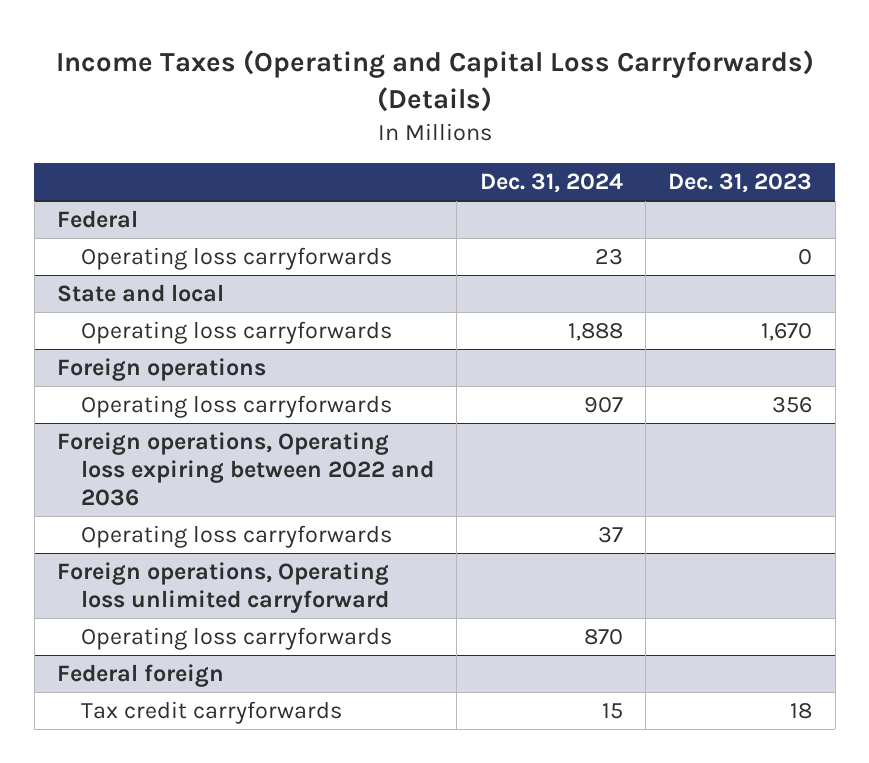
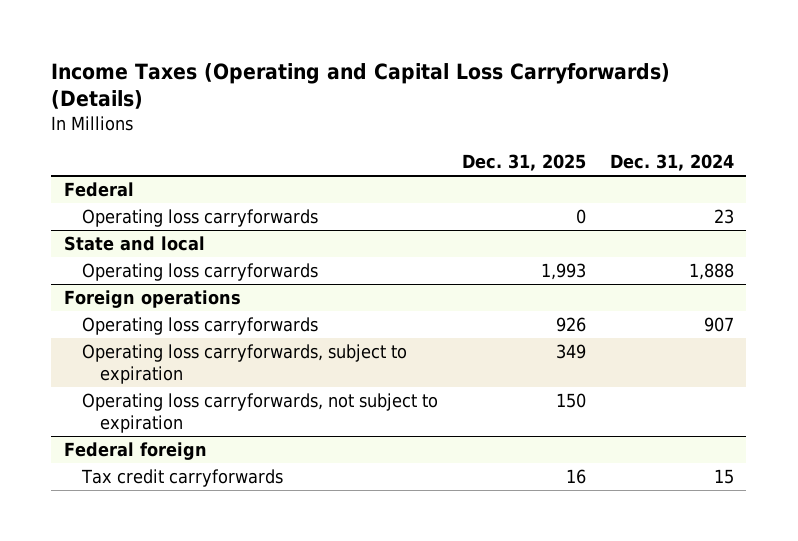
- | Dec. 31, 2024 | Dec. 31, 2023
+ | Dec. 31, 2025 | Dec. 31, 2024
- Foreign operations, Operating loss expiring between 2022 and 2036
- Operating loss carryforwards | 37 |
- Foreign operations, Operating loss unlimited carryforward
- Operating loss carryforwards | 870 |
@ Foreign operations
+ Operating loss carryforwards, subject to expiration | 349 |
+ Operating loss carryforwards, not subject to expiration | 150 |

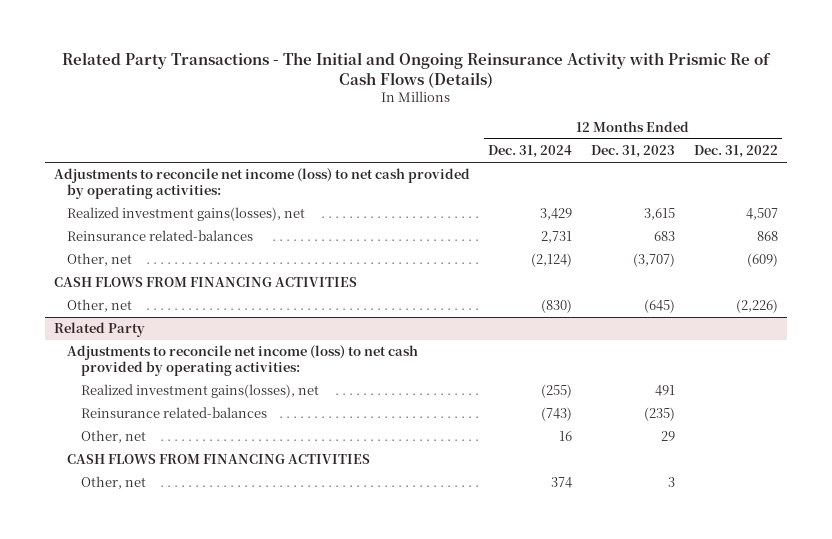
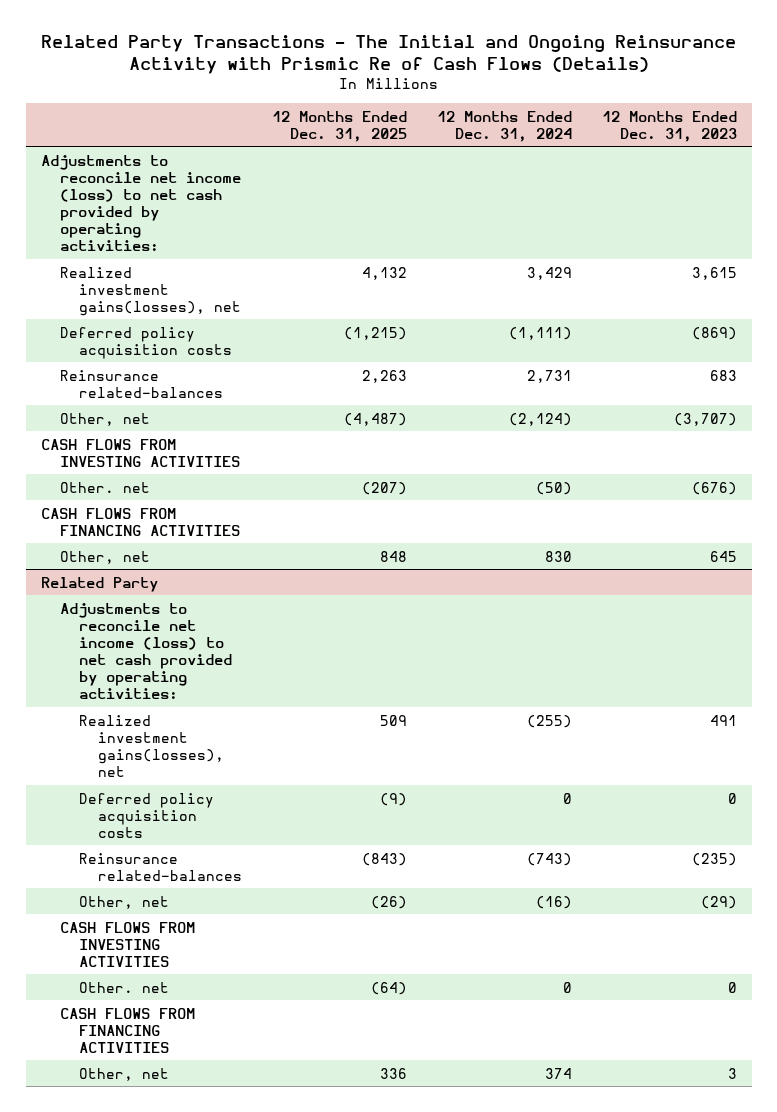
- | 12 Months Ended Dec. 31, 2024 | 12 Months Ended Dec. 31, 2023 | 12 Months Ended Dec. 31, 2022
+ | 12 Months Ended Dec. 31, 2025 | 12 Months Ended Dec. 31, 2024 | 12 Months Ended Dec. 31, 2023
+ Deferred policy acquisition costs | (1,215) | (1,111) | (869)
+ CASH FLOWS FROM INVESTING ACTIVITIES
+ Other. net | (207) | (50) | (676)
- Other, net | (830) | (645) | (2,226)
+ Other, net | 848 | 830 | 645
@ Related Party
+ Deferred policy acquisition costs | (9) | 0 | 0
- Other, net | 16 | 29 |
+ Other, net | (26) | (16) | (29)
+ CASH FLOWS FROM INVESTING ACTIVITIES
+ Other. net | (64) | 0 | 0

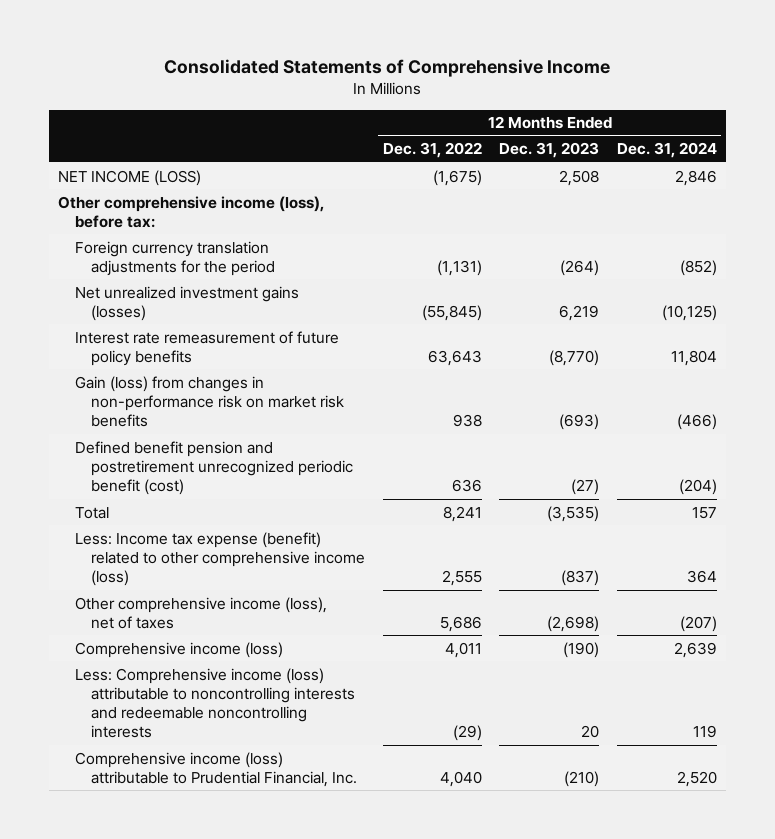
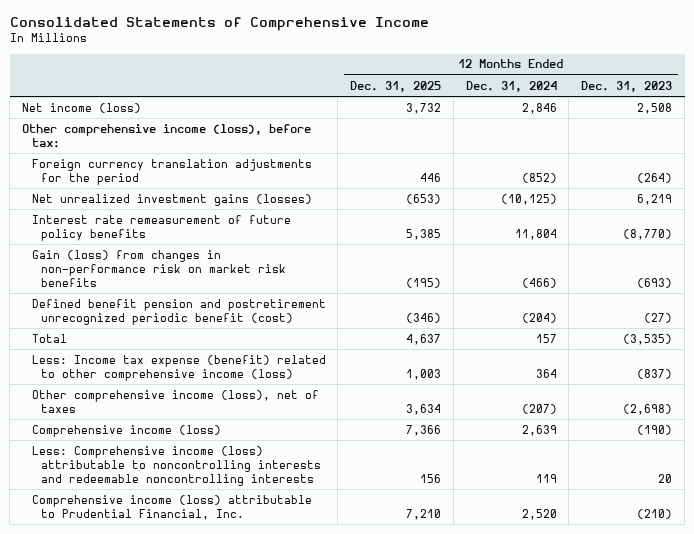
- | 12 Months Ended Dec. 31, 2022 | 12 Months Ended Dec. 31, 2023 | 12 Months Ended Dec. 31, 2024
+ | 12 Months Ended Dec. 31, 2025 | 12 Months Ended Dec. 31, 2024 | 12 Months Ended Dec. 31, 2023
- NET INCOME (LOSS) | (1,675) | 2,508 | 2,846
+ Net income (loss) | 3,732 | 2,846 | 2,508

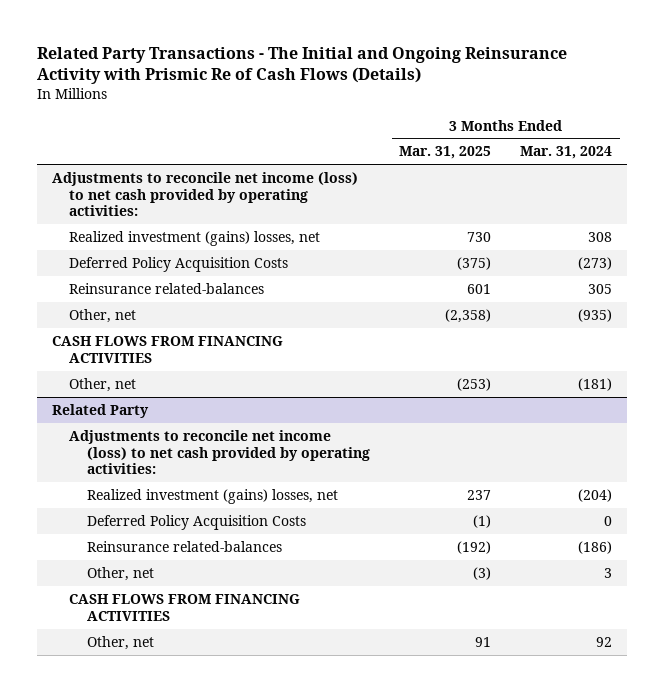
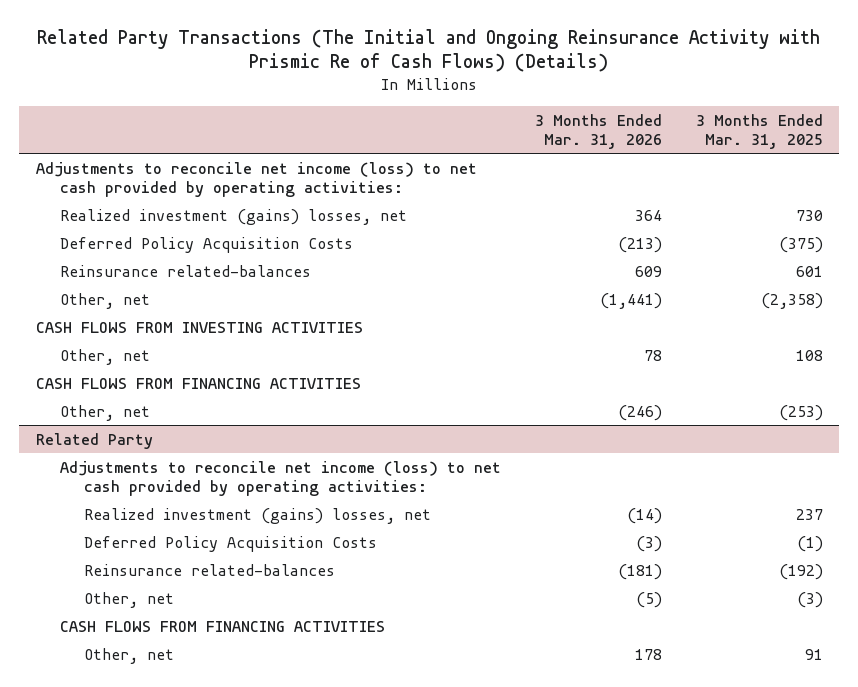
- Related Party Transactions - The Initial and Ongoing Reinsurance Activity with Prismic Re of Cash Flows (Details)
+ Related Party Transactions (The Initial and Ongoing Reinsurance Activity with Prismic Re of Cash Flows) (Details)
- | 3 Months Ended Mar. 31, 2025 | 3 Months Ended Mar. 31, 2024
+ | 3 Months Ended Mar. 31, 2026 | 3 Months Ended Mar. 31, 2025
+ CASH FLOWS FROM INVESTING ACTIVITIES
+ Other, net | 78 | 108

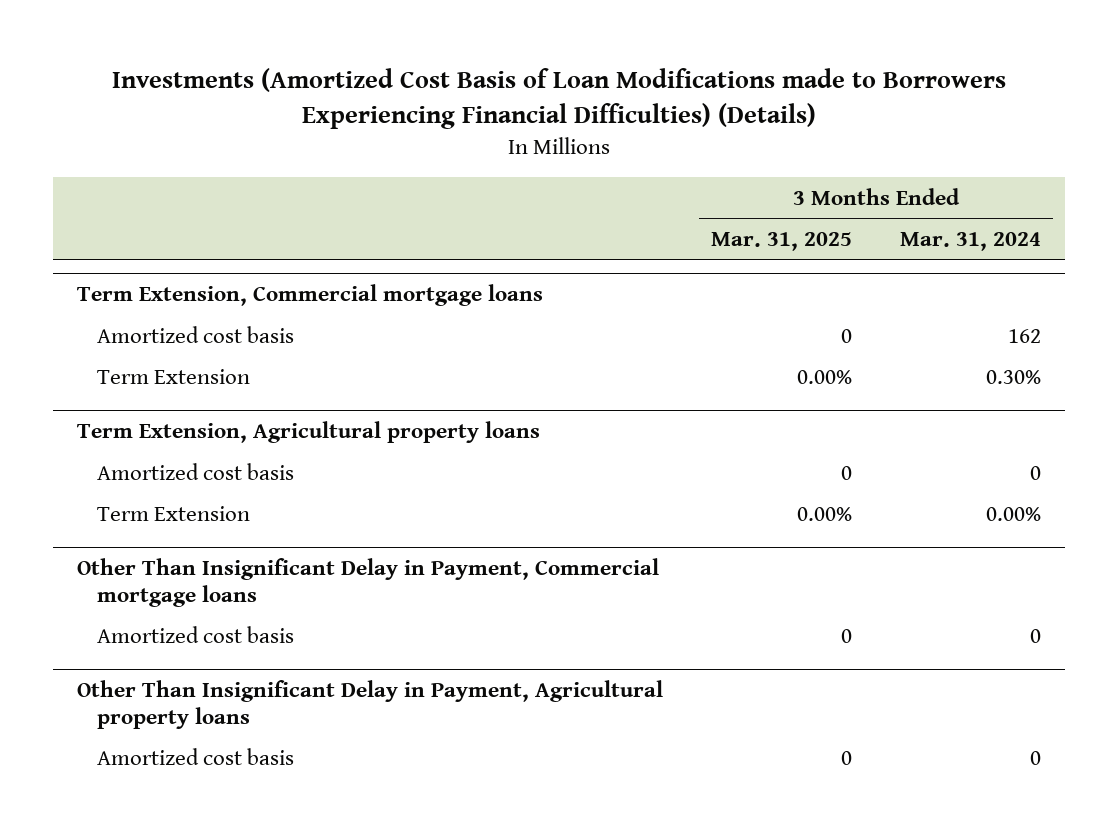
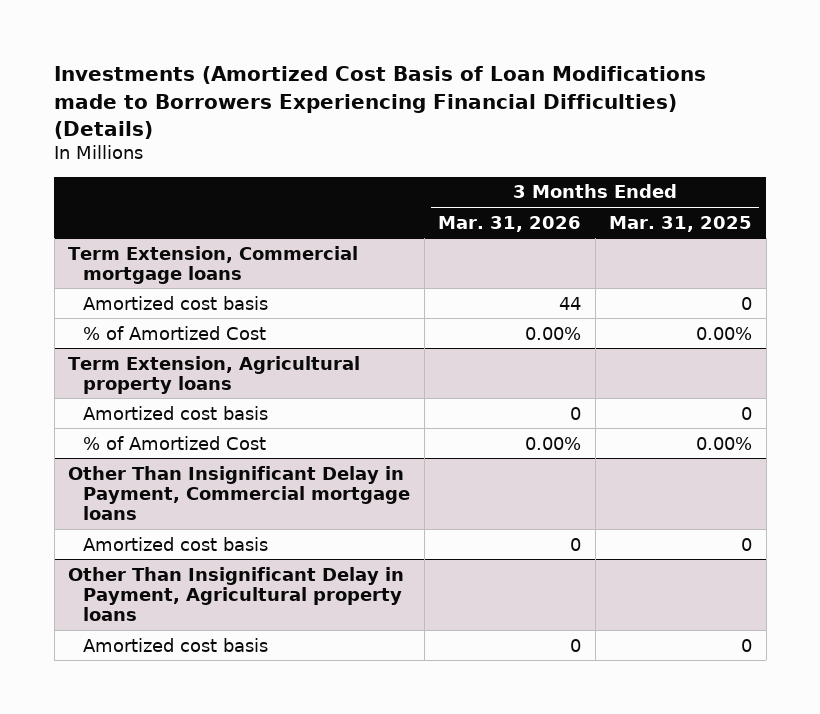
- | 3 Months Ended Mar. 31, 2025 | 3 Months Ended Mar. 31, 2024
+ | 3 Months Ended Mar. 31, 2026 | 3 Months Ended Mar. 31, 2025
@ Term Extension, Commercial mortgage loans
- Term Extension | 0.00% | 0.30%
+ % of Amortized Cost | 0.00% | 0.00%
@ Term Extension, Agricultural property loans
- Term Extension | 0.00% | 0.00%
+ % of Amortized Cost | 0.00% | 0.00%

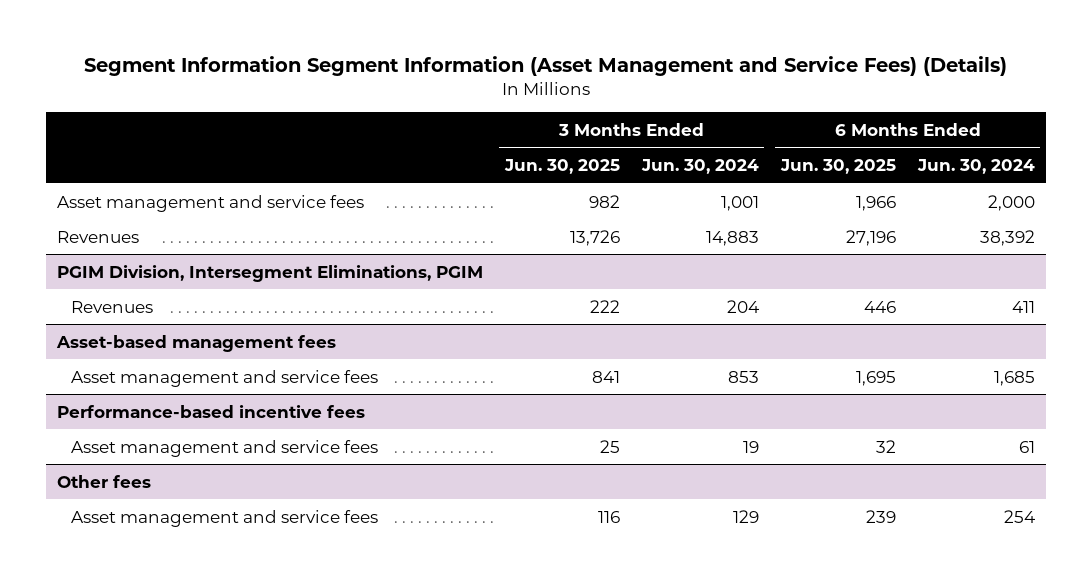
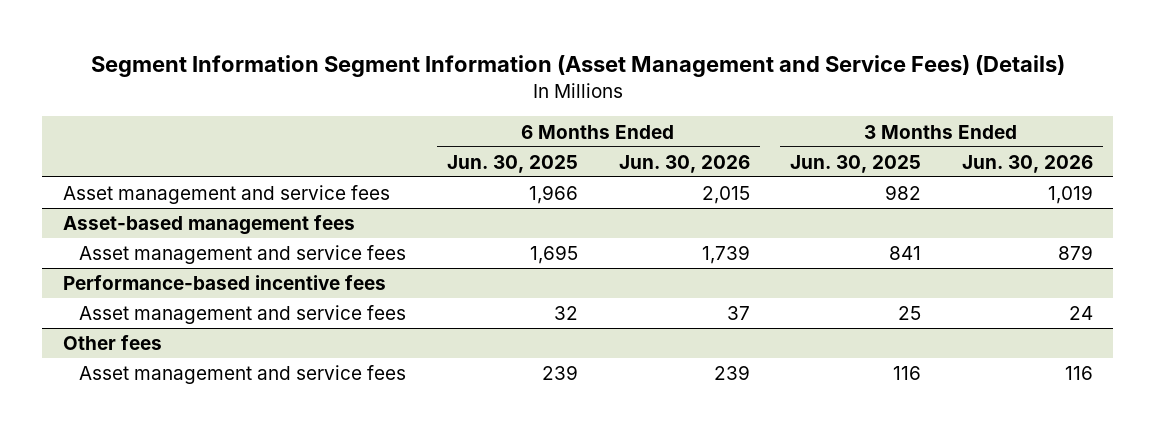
- | 3 Months Ended Jun. 30, 2025 | 3 Months Ended Jun. 30, 2024 | 6 Months Ended Jun. 30, 2025 | 6 Months Ended Jun. 30, 2024
+ | 6 Months Ended Jun. 30, 2025 | 6 Months Ended Jun. 30, 2026 | 3 Months Ended Jun. 30, 2025 | 3 Months Ended Jun. 30, 2026
- Revenues | 13,726 | 14,883 | 27,196 | 38,392
- PGIM Division, Intersegment Eliminations, PGIM
- Revenues | 222 | 204 | 446 | 411

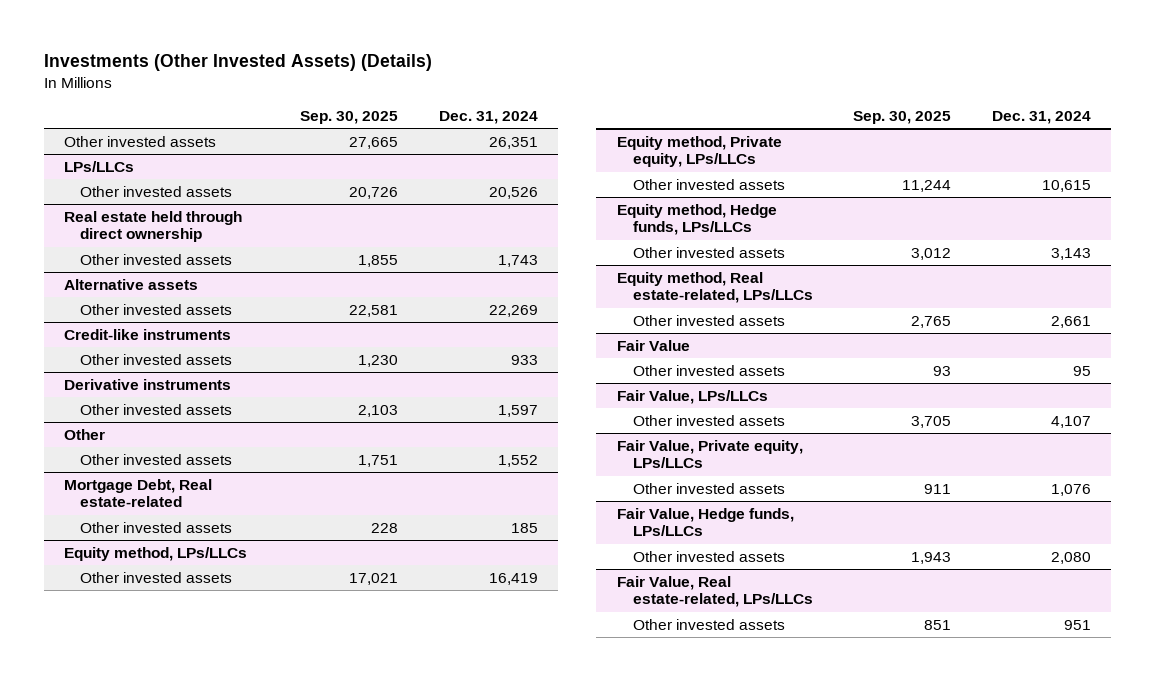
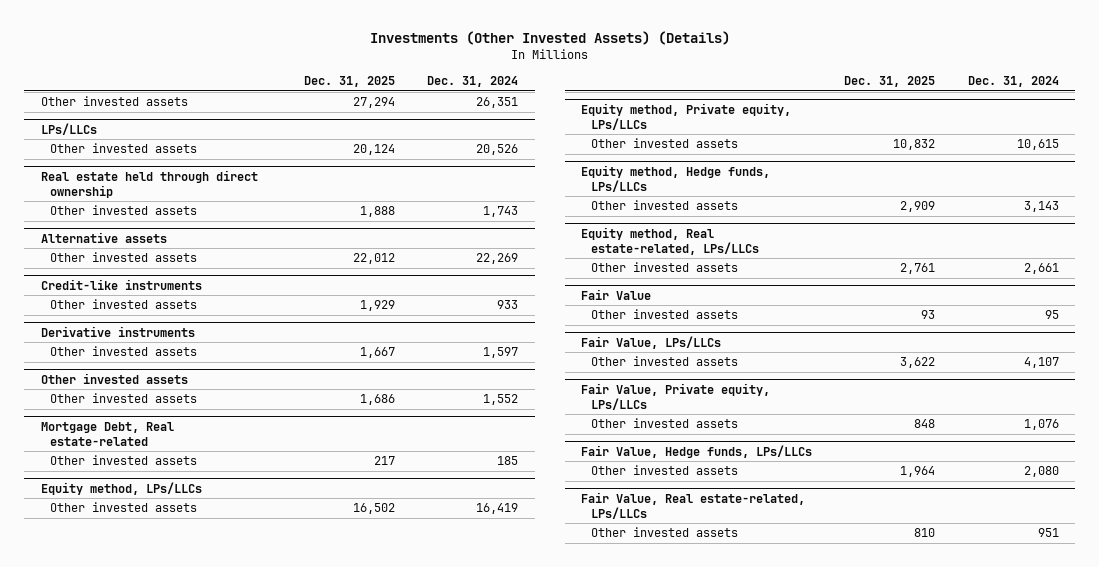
- | Sep. 30, 2025 | Dec. 31, 2024
+ | Dec. 31, 2025 | Dec. 31, 2024
- Other
+ Other invested assets

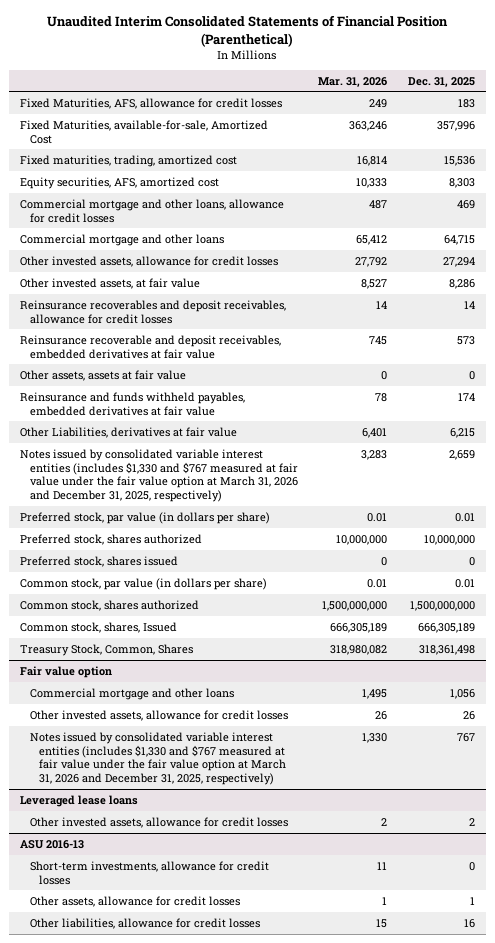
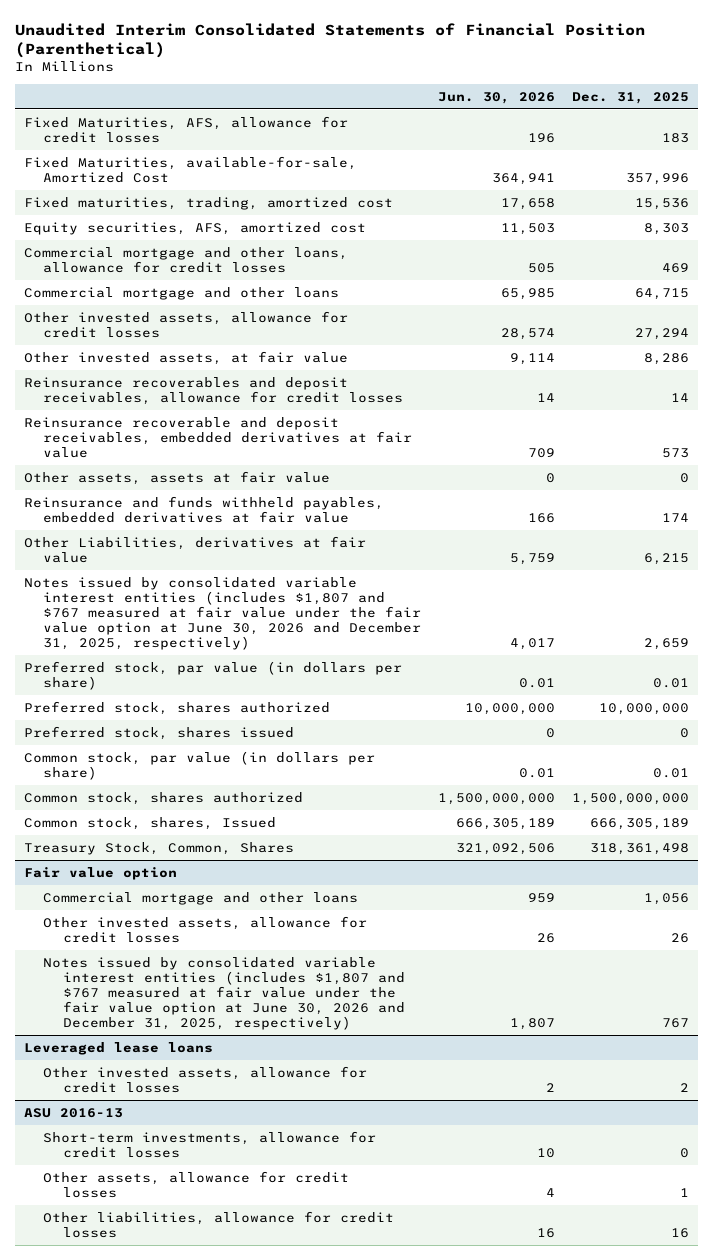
- | Mar. 31, 2026 | Dec. 31, 2025
+ | Jun. 30, 2026 | Dec. 31, 2025
- Notes issued by consolidated variable interest entities (includes $1,330 and $767 measured at fair value under the fair value option at March 31, 2026 and December 31, 2025, respectively) | 3,283 | 2,659
+ Notes issued by consolidated variable interest entities (includes $1,807 and $767 measured at fair value under the fair value option at June 30, 2026 and December 31, 2025, respectively) | 4,017 | 2,659
@ Fair value option
- Notes issued by consolidated variable interest entities (includes $1,330 and $767 measured at fair value under the fair value option at March 31, 2026 and December 31, 2025, respectively) | 1,330 | 767
+ Notes issued by consolidated variable interest entities (includes $1,807 and $767 measured at fair value under the fair value option at June 30, 2026 and December 31, 2025, respectively) | 1,807 | 767

